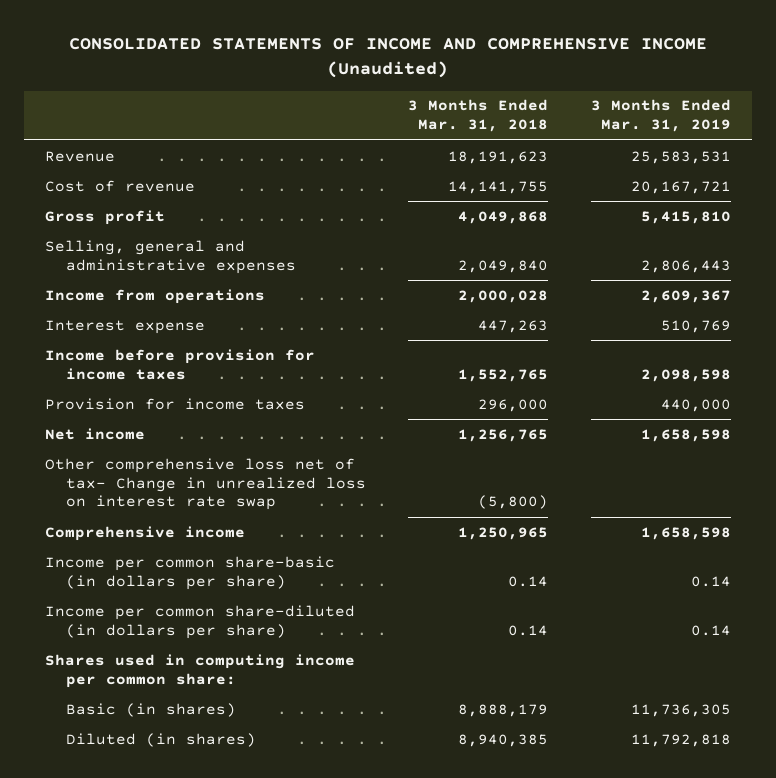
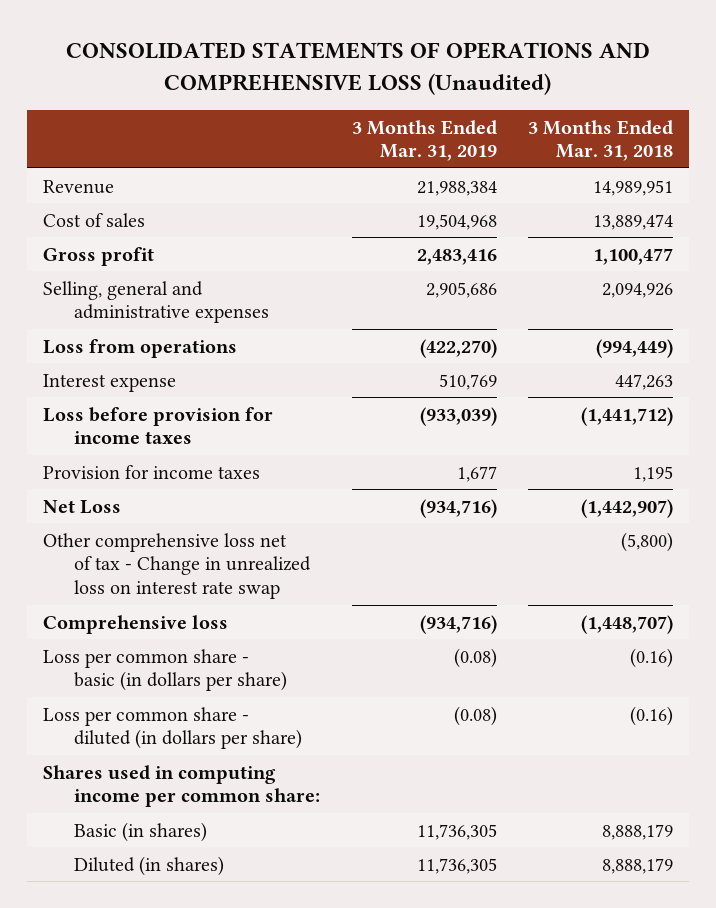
- CONSOLIDATED STATEMENTS OF INCOME AND COMPREHENSIVE INCOME (Unaudited)
+ CONSOLIDATED STATEMENTS OF OPERATIONS AND COMPREHENSIVE LOSS (Unaudited)
- | 3 Months Ended Mar. 31, 2018 | 3 Months Ended Mar. 31, 2019
+ | 3 Months Ended Mar. 31, 2019 | 3 Months Ended Mar. 31, 2018
- Revenue | 18,191,623 | 25,583,531
- Cost of revenue | 14,141,755 | 20,167,721
- Gross profit | 4,049,868 | 5,415,810
- Selling, general and administrative expenses | 2,049,840 | 2,806,443
- Income from operations | 2,000,028 | 2,609,367
+ Revenue | 21,988,384 | 14,989,951
+ Cost of sales | 19,504,968 | 13,889,474
+ Gross profit | 2,483,416 | 1,100,477
+ Selling, general and administrative expenses | 2,905,686 | 2,094,926
+ Loss from operations | (422,270) | (994,449)
- Income before provision for income taxes | 1,552,765 | 2,098,598
- Provision for income taxes | 296,000 | 440,000
- Net income | 1,256,765 | 1,658,598
- Other comprehensive loss net of tax- Change in unrealized loss on interest rate swap | (5,800) |
- Comprehensive income | 1,250,965 | 1,658,598
- Income per common share-basic (in dollars per share) | 0.14 | 0.14
- Income per common share-diluted (in dollars per share) | 0.14 | 0.14
+ Loss before provision for income taxes | (933,039) | (1,441,712)
+ Provision for income taxes | 1,677 | 1,195
+ Net Loss | (934,716) | (1,442,907)
+ Other comprehensive loss net of tax - Change in unrealized loss on interest rate swap | | (5,800)
+ Comprehensive loss | (934,716) | (1,448,707)
+ Loss per common share - basic (in dollars per share) | (0.08) | (0.16)
+ Loss per common share - diluted (in dollars per share) | (0.08) | (0.16)
- Diluted (in shares) | 8,940,385 | 11,792,818
+ Diluted (in shares) | 11,736,305 | 8,888,179

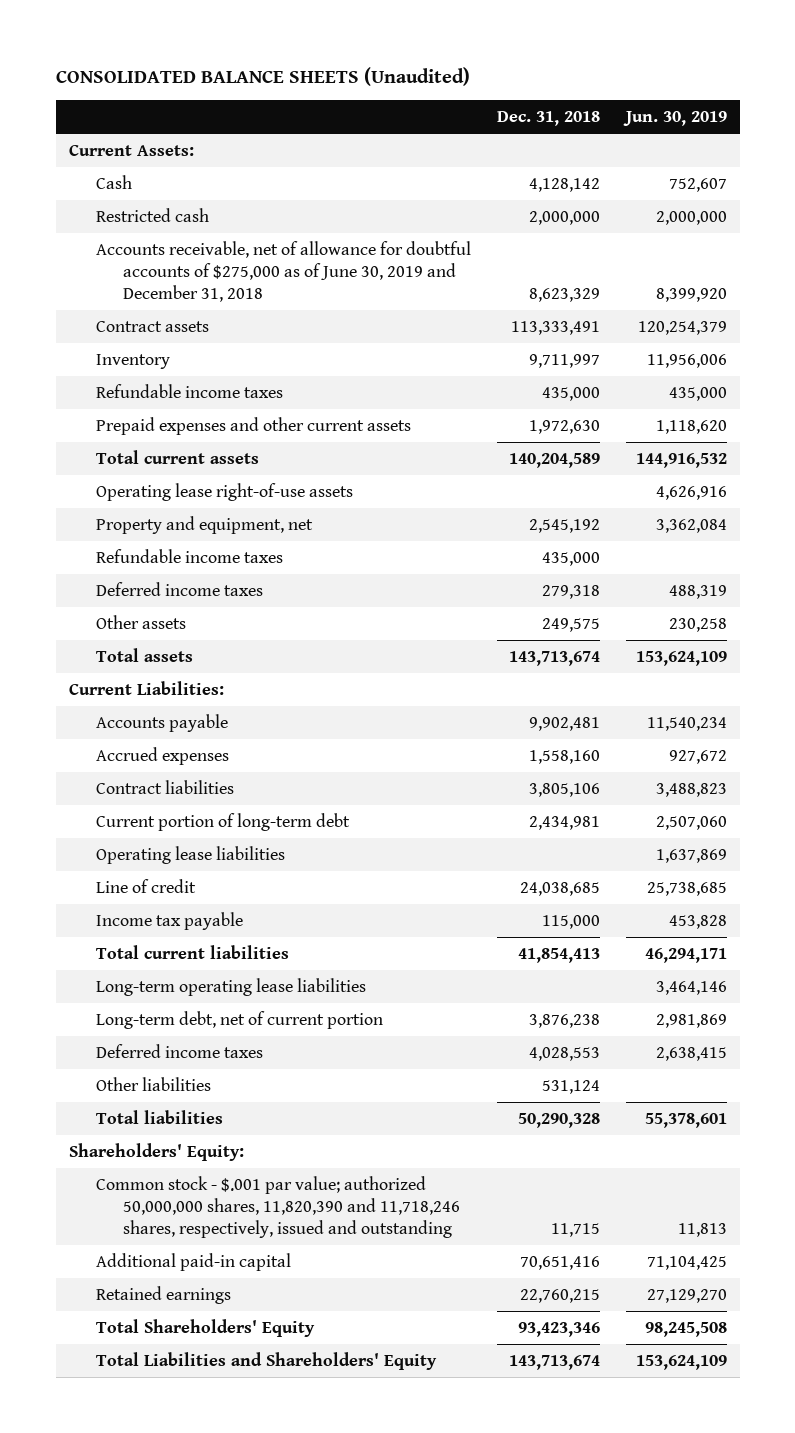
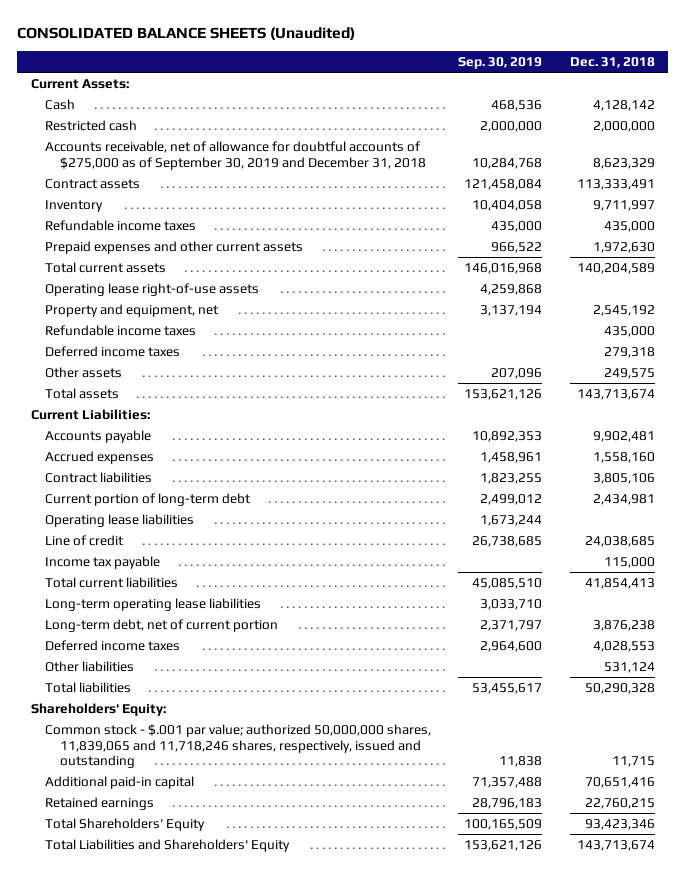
- | Dec. 31, 2018 | Jun. 30, 2019
+ | Sep. 30, 2019 | Dec. 31, 2018
- Accounts receivable, net of allowance for doubtful accounts of $275,000 as of June 30, 2019 and December 31, 2018 | 8,623,329 | 8,399,920
+ Accounts receivable, net of allowance for doubtful accounts of $275,000 as of September 30, 2019 and December 31, 2018 | 10,284,768 | 8,623,329
- Common stock - $.001 par value; authorized 50,000,000 shares, 11,820,390 and 11,718,246 shares, respectively, issued and outstanding | 11,715 | 11,813
+ Common stock - $.001 par value; authorized 50,000,000 shares, 11,839,065 and 11,718,246 shares, respectively, issued and outstanding | 11,838 | 11,715

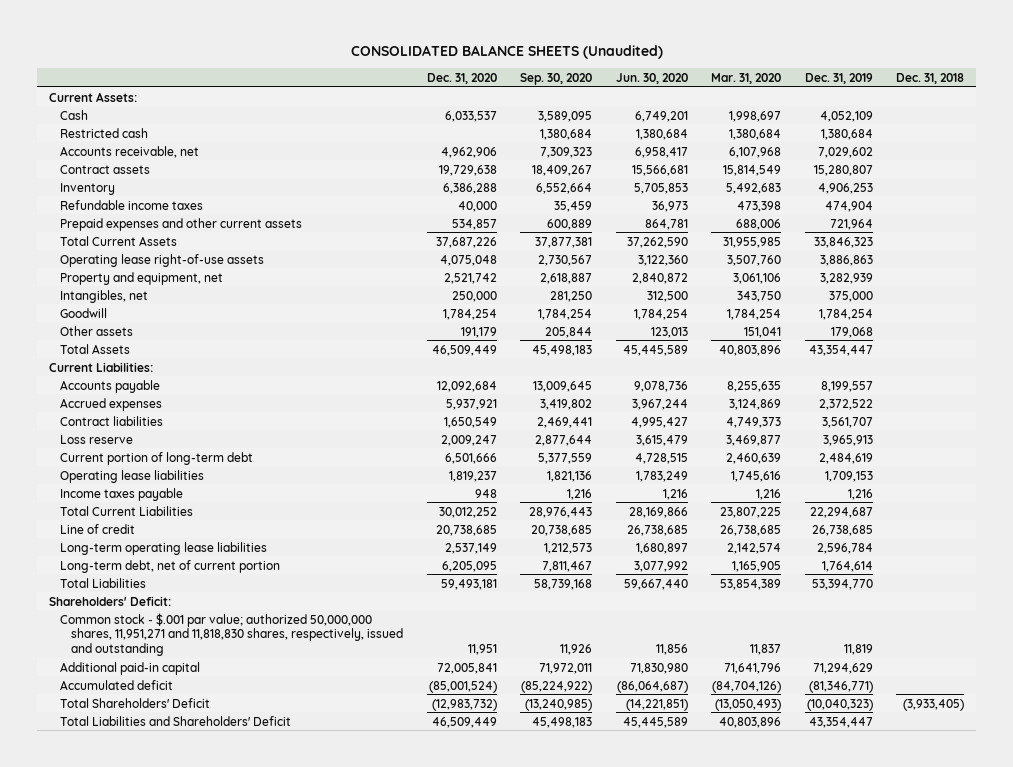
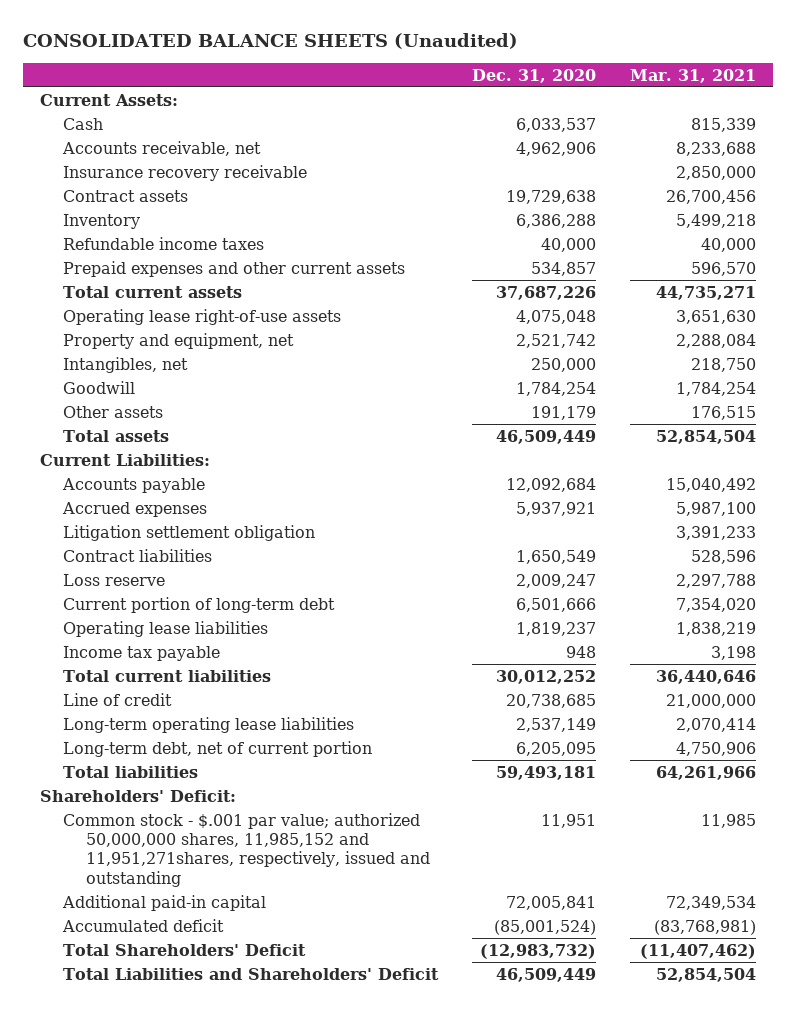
- | Dec. 31, 2020 | Sep. 30, 2020 | Jun. 30, 2020 | Mar. 31, 2020 | Dec. 31, 2019 | Dec. 31, 2018
+ | Dec. 31, 2020 | Mar. 31, 2021
- Restricted cash | | 1,380,684 | 1,380,684 | 1,380,684 | 1,380,684 |
+ Insurance recovery receivable | | 2,850,000
- Total Current Assets | 37,687,226 | 37,877,381 | 37,262,590 | 31,955,985 | 33,846,323 |
+ Total current assets | 37,687,226 | 44,735,271
- Total Assets | 46,509,449 | 45,498,183 | 45,445,589 | 40,803,896 | 43,354,447 |
+ Total assets | 46,509,449 | 52,854,504
+ Litigation settlement obligation | | 3,391,233
- Income taxes payable | 948 | 1,216 | 1,216 | 1,216 | 1,216 |
- Total Current Liabilities | 30,012,252 | 28,976,443 | 28,169,866 | 23,807,225 | 22,294,687 |
+ Income tax payable | 948 | 3,198
+ Total current liabilities | 30,012,252 | 36,440,646
- Total Liabilities | 59,493,181 | 58,739,168 | 59,667,440 | 53,854,389 | 53,394,770 |
+ Total liabilities | 59,493,181 | 64,261,966
- Common stock - $.001 par value; authorized 50,000,000 shares, 11,951,271 and 11,818,830 shares, respectively, issued and outstanding | 11,951 | 11,926 | 11,856 | 11,837 | 11,819 |
+ Common stock - $.001 par value; authorized 50,000,000 shares, 11,985,152 and 11,951,271shares, respectively, issued and outstanding | 11,951 | 11,985

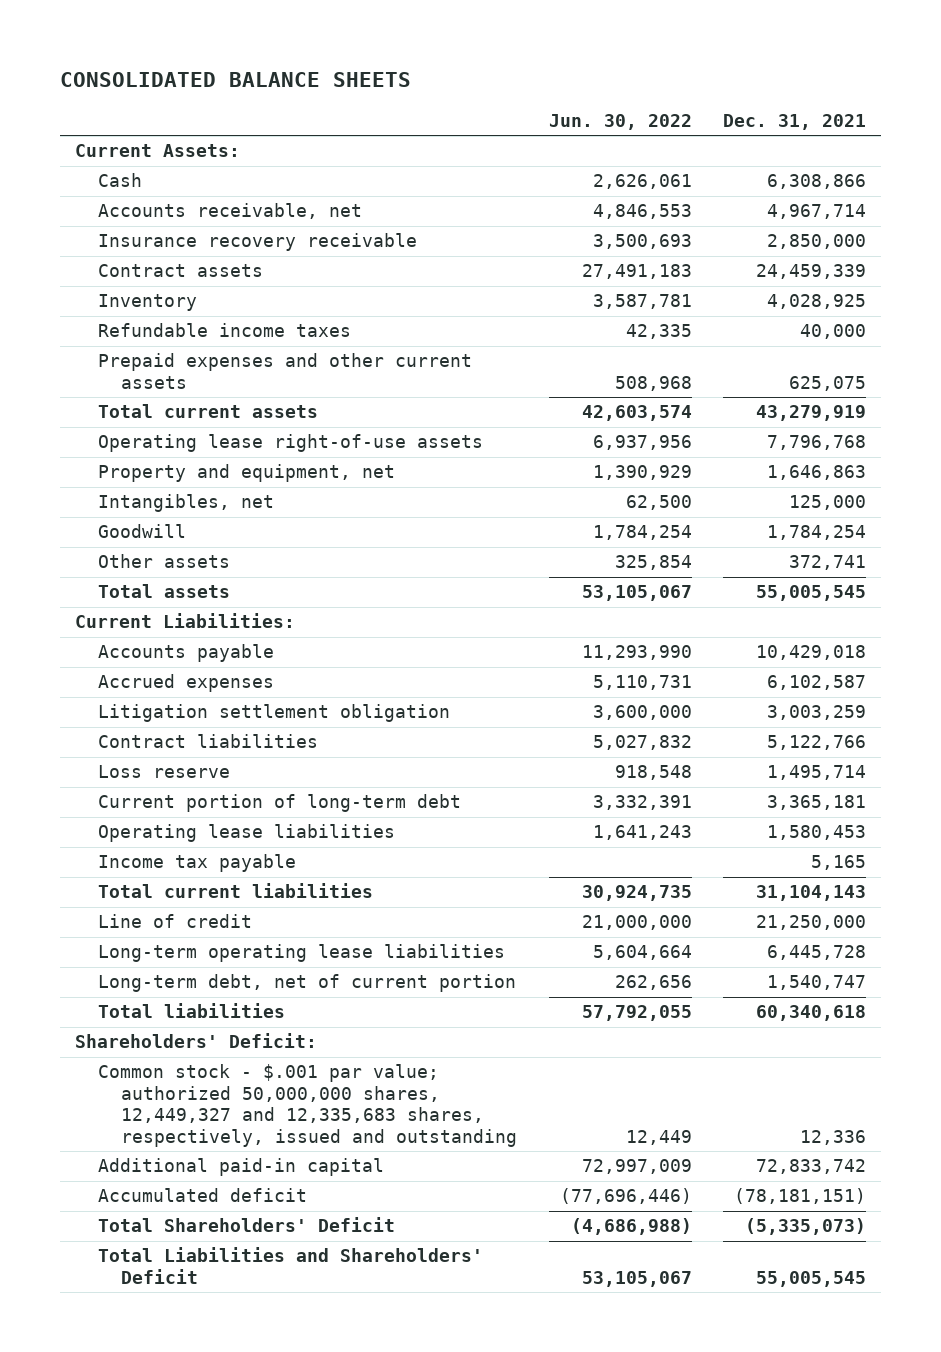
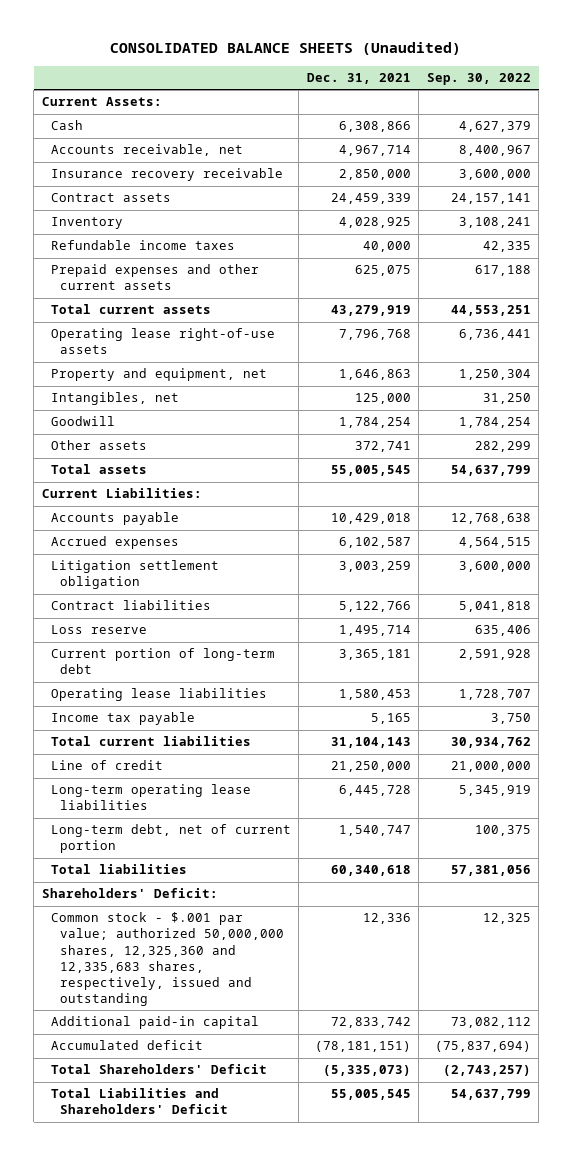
- CONSOLIDATED BALANCE SHEETS
+ CONSOLIDATED BALANCE SHEETS (Unaudited)
- | Jun. 30, 2022 | Dec. 31, 2021
+ | Dec. 31, 2021 | Sep. 30, 2022
- Common stock - $.001 par value; authorized 50,000,000 shares, 12,449,327 and 12,335,683 shares, respectively, issued and outstanding | 12,449 | 12,336
+ Common stock - $.001 par value; authorized 50,000,000 shares, 12,325,360 and 12,335,683 shares, respectively, issued and outstanding | 12,336 | 12,325

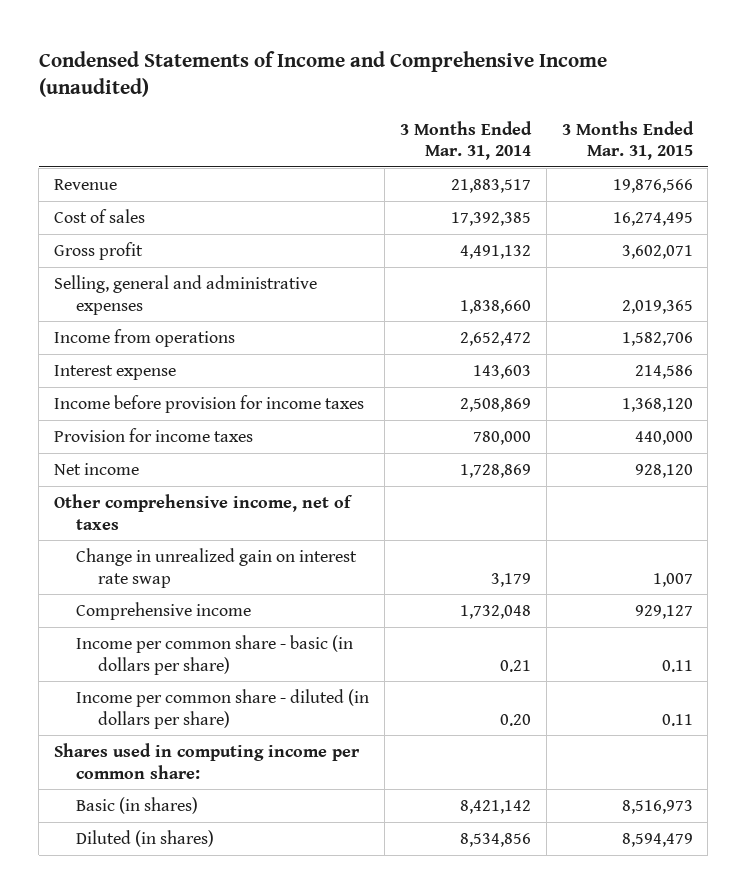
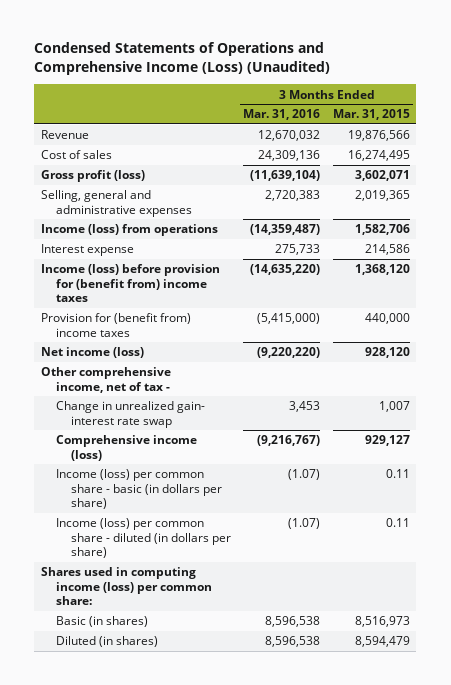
- Condensed Statements of Income and Comprehensive Income (unaudited)
+ Condensed Statements of Operations and Comprehensive Income (Loss) (Unaudited)
- | 3 Months Ended Mar. 31, 2014 | 3 Months Ended Mar. 31, 2015
+ | 3 Months Ended Mar. 31, 2016 | 3 Months Ended Mar. 31, 2015
- Gross profit | 4,491,132 | 3,602,071
+ Gross profit (loss) | (11,639,104) | 3,602,071
- Income from operations | 2,652,472 | 1,582,706
+ Income (loss) from operations | (14,359,487) | 1,582,706
- Income before provision for income taxes | 2,508,869 | 1,368,120
- Provision for income taxes | 780,000 | 440,000
- Net income | 1,728,869 | 928,120
- Other comprehensive income, net of taxes
- Change in unrealized gain on interest rate swap | 3,179 | 1,007
- Comprehensive income | 1,732,048 | 929,127
- Income per common share - basic (in dollars per share) | 0.21 | 0.11
- Income per common share - diluted (in dollars per share) | 0.20 | 0.11
- Shares used in computing income per common share:
+ Income (loss) before provision for (benefit from) income taxes | (14,635,220) | 1,368,120
+ Provision for (benefit from) income taxes | (5,415,000) | 440,000
+ Net income (loss) | (9,220,220) | 928,120
+ Other comprehensive income, net of tax -
+ Change in unrealized gain- interest rate swap | 3,453 | 1,007
+ Comprehensive income (loss) | (9,216,767) | 929,127
+ Income (loss) per common share - basic (in dollars per share) | (1.07) | 0.11
+ Income (loss) per common share - diluted (in dollars per share) | (1.07) | 0.11
+ Shares used in computing income (loss) per common share:

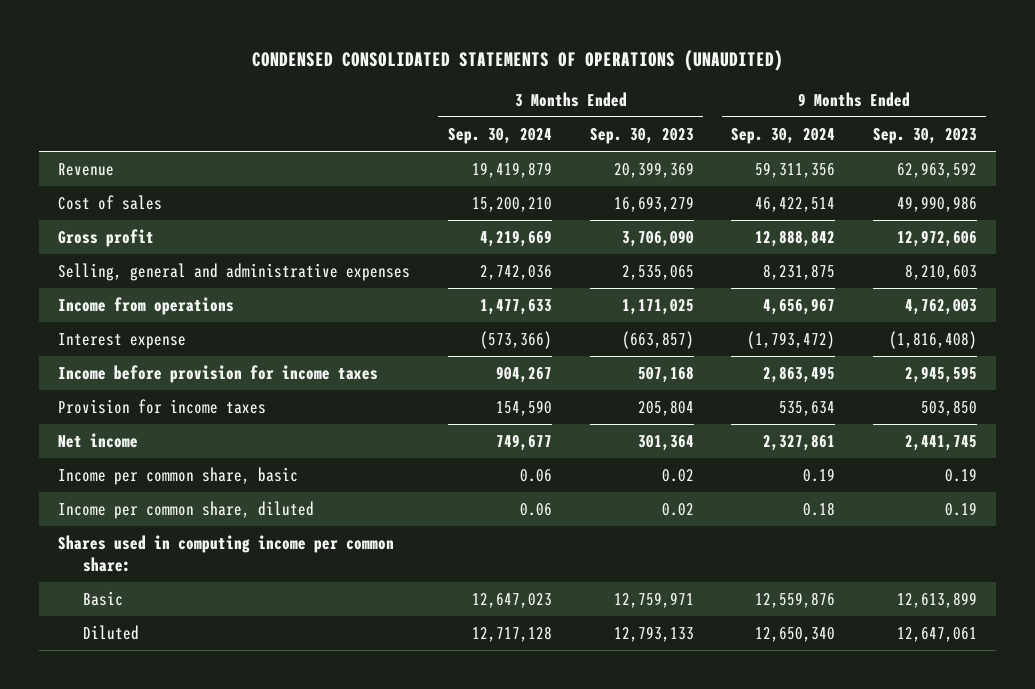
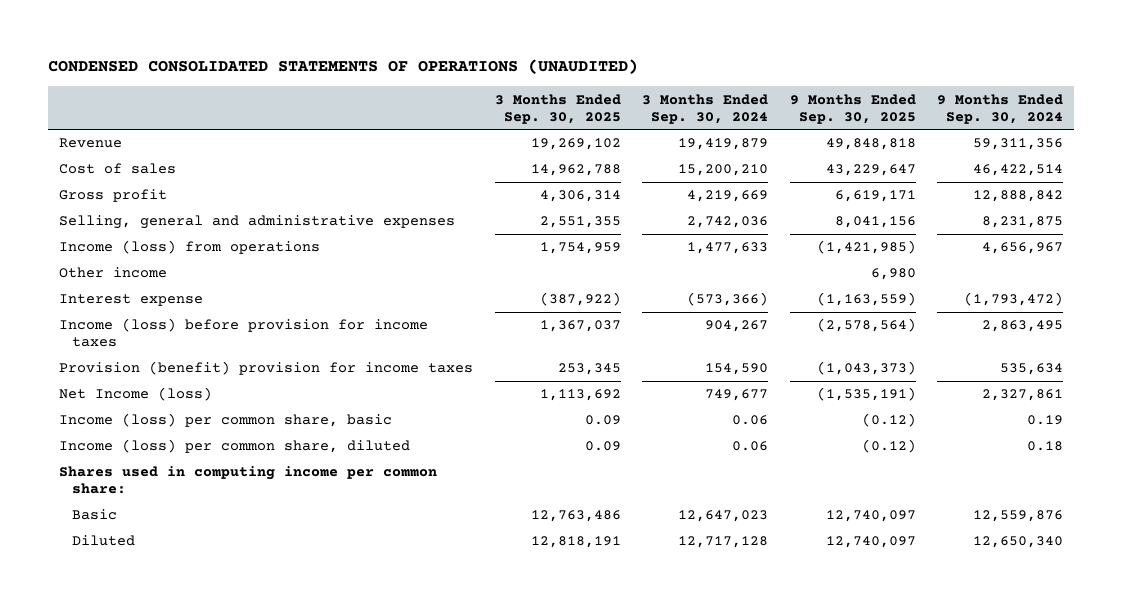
- | 3 Months Ended Sep. 30, 2024 | 3 Months Ended Sep. 30, 2023 | 9 Months Ended Sep. 30, 2024 | 9 Months Ended Sep. 30, 2023
+ | 3 Months Ended Sep. 30, 2025 | 3 Months Ended Sep. 30, 2024 | 9 Months Ended Sep. 30, 2025 | 9 Months Ended Sep. 30, 2024
- Income from operations | 1,477,633 | 1,171,025 | 4,656,967 | 4,762,003
+ Income (loss) from operations | 1,754,959 | 1,477,633 | (1,421,985) | 4,656,967
+ Other income | | | 6,980 |
- Income before provision for income taxes | 904,267 | 507,168 | 2,863,495 | 2,945,595
- Provision for income taxes | 154,590 | 205,804 | 535,634 | 503,850
- Net income | 749,677 | 301,364 | 2,327,861 | 2,441,745
- Income per common share, basic | 0.06 | 0.02 | 0.19 | 0.19
- Income per common share, diluted | 0.06 | 0.02 | 0.18 | 0.19
+ Income (loss) before provision for income taxes | 1,367,037 | 904,267 | (2,578,564) | 2,863,495
+ Provision (benefit) provision for income taxes | 253,345 | 154,590 | (1,043,373) | 535,634
+ Net Income (loss) | 1,113,692 | 749,677 | (1,535,191) | 2,327,861
+ Income (loss) per common share, basic | 0.09 | 0.06 | (0.12) | 0.19
+ Income (loss) per common share, diluted | 0.09 | 0.06 | (0.12) | 0.18

